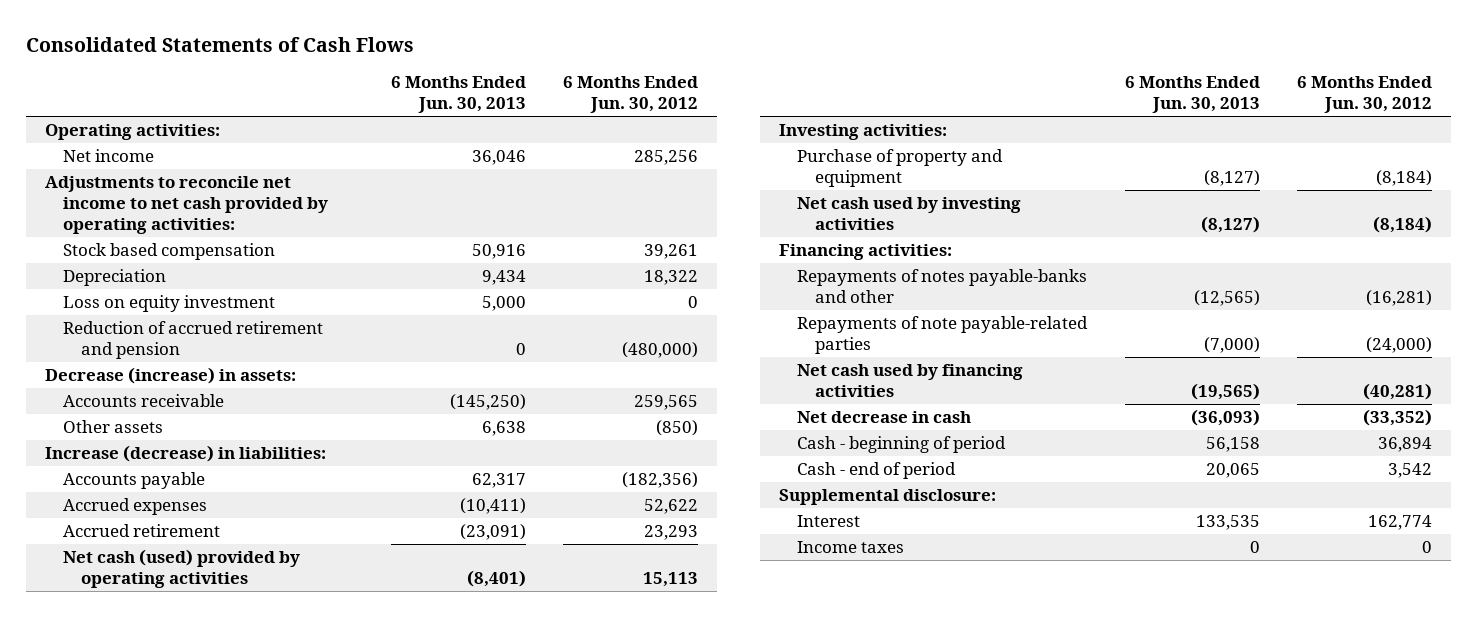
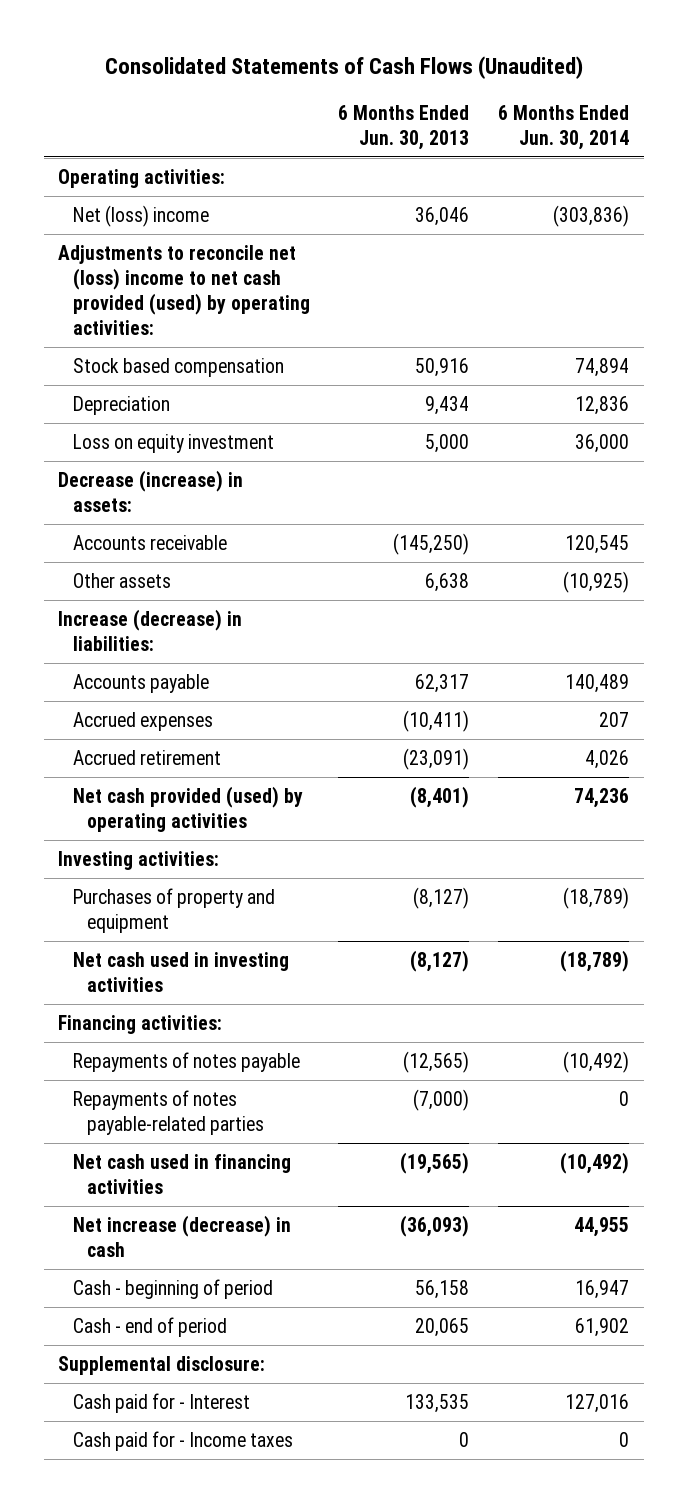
- Consolidated Statements of Cash Flows
+ Consolidated Statements of Cash Flows (Unaudited)
- | 6 Months Ended Jun. 30, 2013 | 6 Months Ended Jun. 30, 2012
+ | 6 Months Ended Jun. 30, 2013 | 6 Months Ended Jun. 30, 2014
- Net income | 36,046 | 285,256
- Adjustments to reconcile net income to net cash provided by operating activities:
+ Net (loss) income | 36,046 | (303,836)
+ Adjustments to reconcile net (loss) income to net cash provided (used) by operating activities:
- Reduction of accrued retirement and pension | 0 | (480,000)
- Net cash (used) provided by operating activities | (8,401) | 15,113
+ Net cash provided (used) by operating activities | (8,401) | 74,236
- Purchase of property and equipment | (8,127) | (8,184)
- Net cash used by investing activities | (8,127) | (8,184)
+ Purchases of property and equipment | (8,127) | (18,789)
+ Net cash used in investing activities | (8,127) | (18,789)
- Repayments of notes payable-banks and other | (12,565) | (16,281)
- Repayments of note payable-related parties | (7,000) | (24,000)
- Net cash used by financing activities | (19,565) | (40,281)
- Net decrease in cash | (36,093) | (33,352)
+ Repayments of notes payable | (12,565) | (10,492)
+ Repayments of notes payable-related parties | (7,000) | 0
+ Net cash used in financing activities | (19,565) | (10,492)
+ Net increase (decrease) in cash | (36,093) | 44,955
- Interest | 133,535 | 162,774
- Income taxes | 0 | 0
+ Cash paid for - Interest | 133,535 | 127,016
+ Cash paid for - Income taxes | 0 | 0

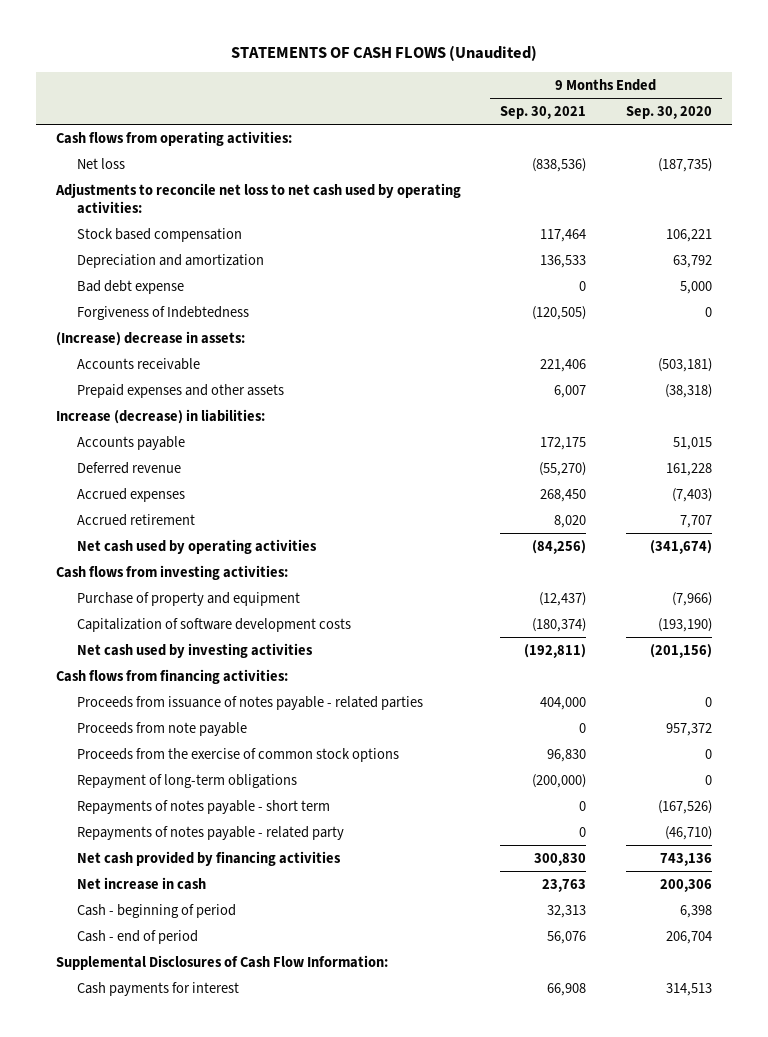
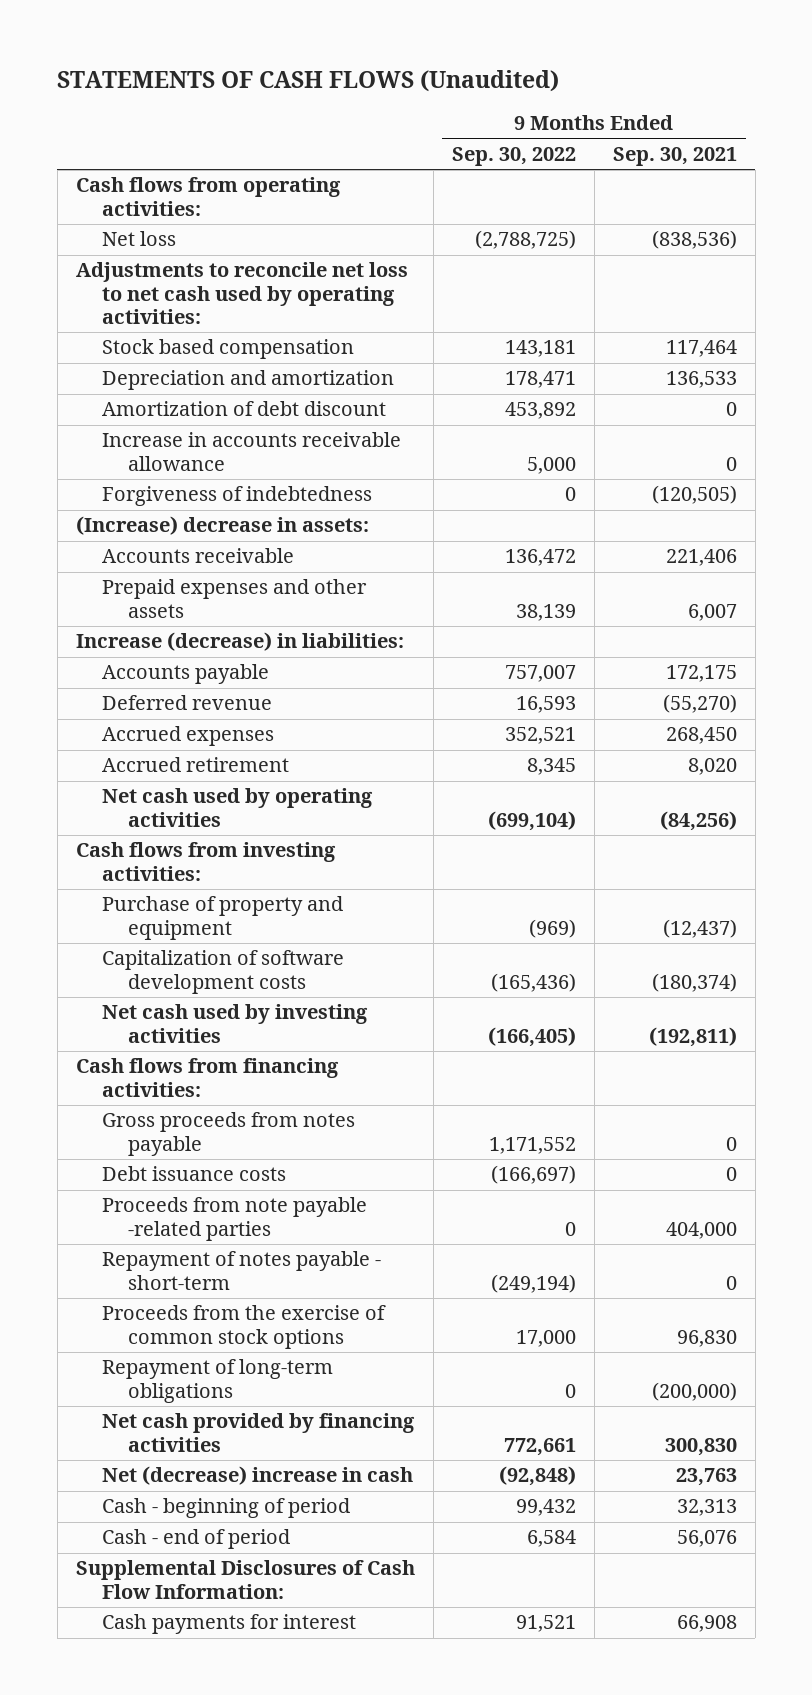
- | 9 Months Ended Sep. 30, 2021 | 9 Months Ended Sep. 30, 2020
+ | 9 Months Ended Sep. 30, 2022 | 9 Months Ended Sep. 30, 2021
- Bad debt expense | 0 | 5,000
- Forgiveness of Indebtedness | (120,505) | 0
+ Amortization of debt discount | 453,892 | 0
+ Increase in accounts receivable allowance | 5,000 | 0
+ Forgiveness of indebtedness | 0 | (120,505)
- Proceeds from issuance of notes payable - related parties | 404,000 | 0
- Proceeds from note payable | 0 | 957,372
+ Gross proceeds from notes payable | 1,171,552 | 0
+ Debt issuance costs | (166,697) | 0
+ Proceeds from note payable -related parties | 0 | 404,000
+ Repayment of notes payable - short-term | (249,194) | 0
- Repayments of notes payable - short term | 0 | (167,526)
- Repayments of notes payable - related party | 0 | (46,710)
- Net increase in cash | 23,763 | 200,306
+ Net (decrease) increase in cash | (92,848) | 23,763

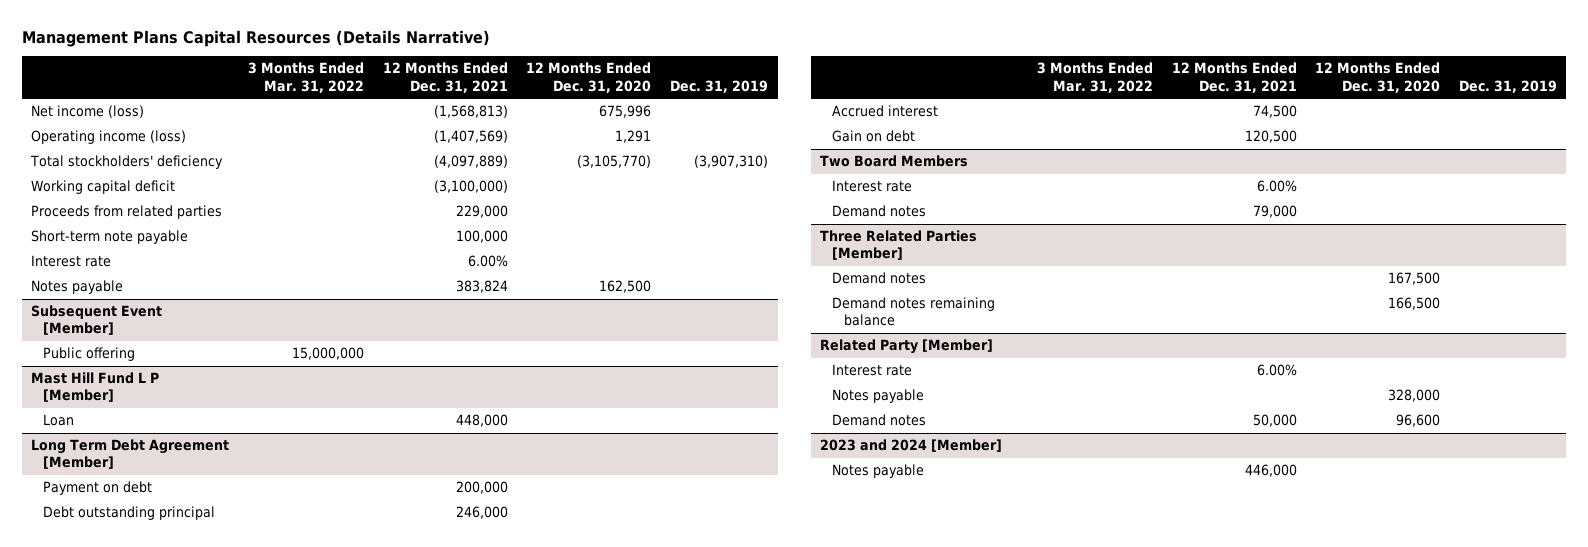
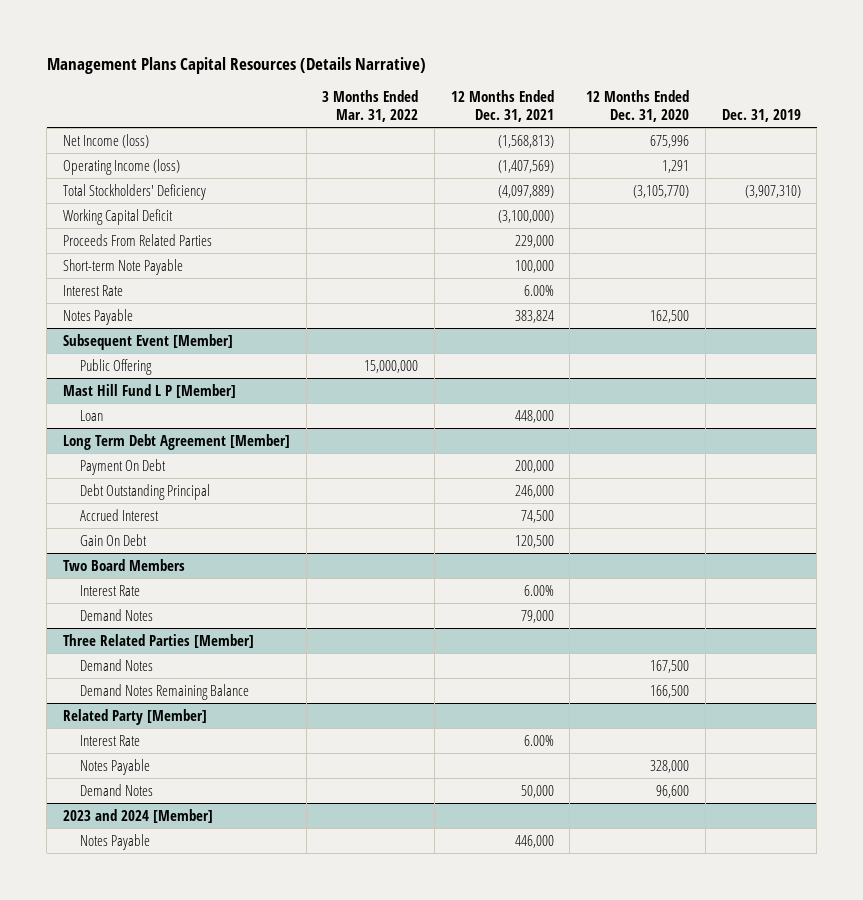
- Net income (loss) | | (1,568,813) | 675,996 |
- Operating income (loss) | | (1,407,569) | 1,291 |
- Total stockholders' deficiency | | (4,097,889) | (3,105,770) | (3,907,310)
- Working capital deficit | | (3,100,000) | |
- Proceeds from related parties | | 229,000 | |
- Short-term note payable | | 100,000 | |
- Interest rate | | 6.00% | |
- Notes payable | | 383,824 | 162,500 |
+ Net Income (loss) | | (1,568,813) | 675,996 |
+ Operating Income (loss) | | (1,407,569) | 1,291 |
+ Total Stockholders' Deficiency | | (4,097,889) | (3,105,770) | (3,907,310)
+ Working Capital Deficit | | (3,100,000) | |
+ Proceeds From Related Parties | | 229,000 | |
+ Short-term Note Payable | | 100,000 | |
+ Interest Rate | | 6.00% | |
+ Notes Payable | | 383,824 | 162,500 |
@ Subsequent Event [Member]
- Public offering | 15,000,000 | | |
+ Public Offering | 15,000,000 | | |
@ Long Term Debt Agreement [Member]
- Payment on debt | | 200,000 | |
- Debt outstanding principal | | 246,000 | |
- Accrued interest | | 74,500 | |
- Gain on debt | | 120,500 | |
+ Payment On Debt | | 200,000 | |
+ Debt Outstanding Principal | | 246,000 | |
+ Accrued Interest | | 74,500 | |
+ Gain On Debt | | 120,500 | |
@ Two Board Members
- Interest rate | | 6.00% | |
- Demand notes | | 79,000 | |
+ Interest Rate | | 6.00% | |
+ Demand Notes | | 79,000 | |
@ Three Related Parties [Member]
- Demand notes | | | 167,500 |
- Demand notes remaining balance | | | 166,500 |
+ Demand Notes | | | 167,500 |
+ Demand Notes Remaining Balance | | | 166,500 |
@ Related Party [Member]
- Interest rate | | 6.00% | |
- Notes payable | | | 328,000 |
- Demand notes | | 50,000 | 96,600 |
+ Interest Rate | | 6.00% | |
+ Notes Payable | | | 328,000 |
+ Demand Notes | | 50,000 | 96,600 |
@ 2023 and 2024 [Member]
- Notes payable | | 446,000 | |
+ Notes Payable | | 446,000 | |

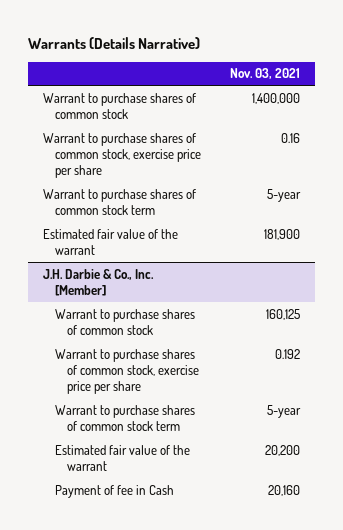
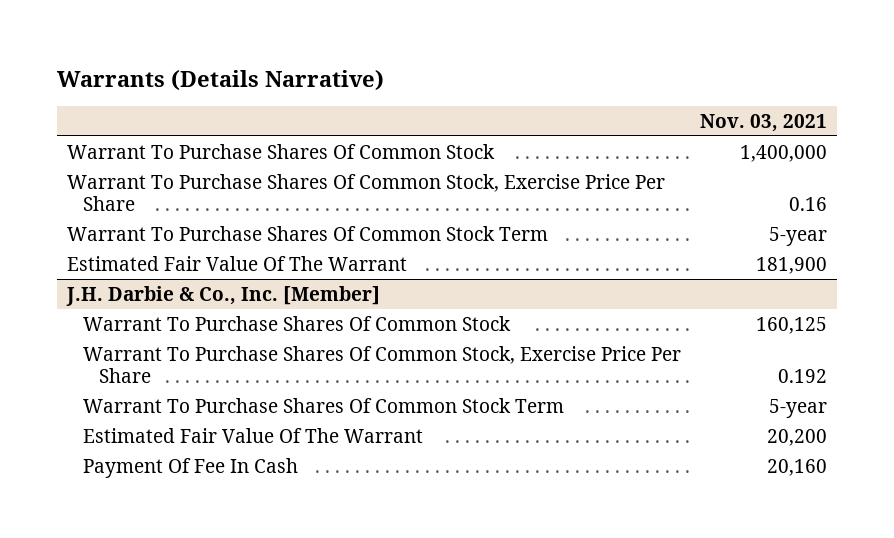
- Warrant to purchase shares of common stock | 1,400,000
- Warrant to purchase shares of common stock, exercise price per share | 0.16
- Warrant to purchase shares of common stock term | 5-year
- Estimated fair value of the warrant | 181,900
+ Warrant To Purchase Shares Of Common Stock | 1,400,000
+ Warrant To Purchase Shares Of Common Stock, Exercise Price Per Share | 0.16
+ Warrant To Purchase Shares Of Common Stock Term | 5-year
+ Estimated Fair Value Of The Warrant | 181,900
@ J.H. Darbie & Co., Inc. [Member]
- Warrant to purchase shares of common stock | 160,125
- Warrant to purchase shares of common stock, exercise price per share | 0.192
- Warrant to purchase shares of common stock term | 5-year
- Estimated fair value of the warrant | 20,200
- Payment of fee in Cash | 20,160
+ Warrant To Purchase Shares Of Common Stock | 160,125
+ Warrant To Purchase Shares Of Common Stock, Exercise Price Per Share | 0.192
+ Warrant To Purchase Shares Of Common Stock Term | 5-year
+ Estimated Fair Value Of The Warrant | 20,200
+ Payment Of Fee In Cash | 20,160

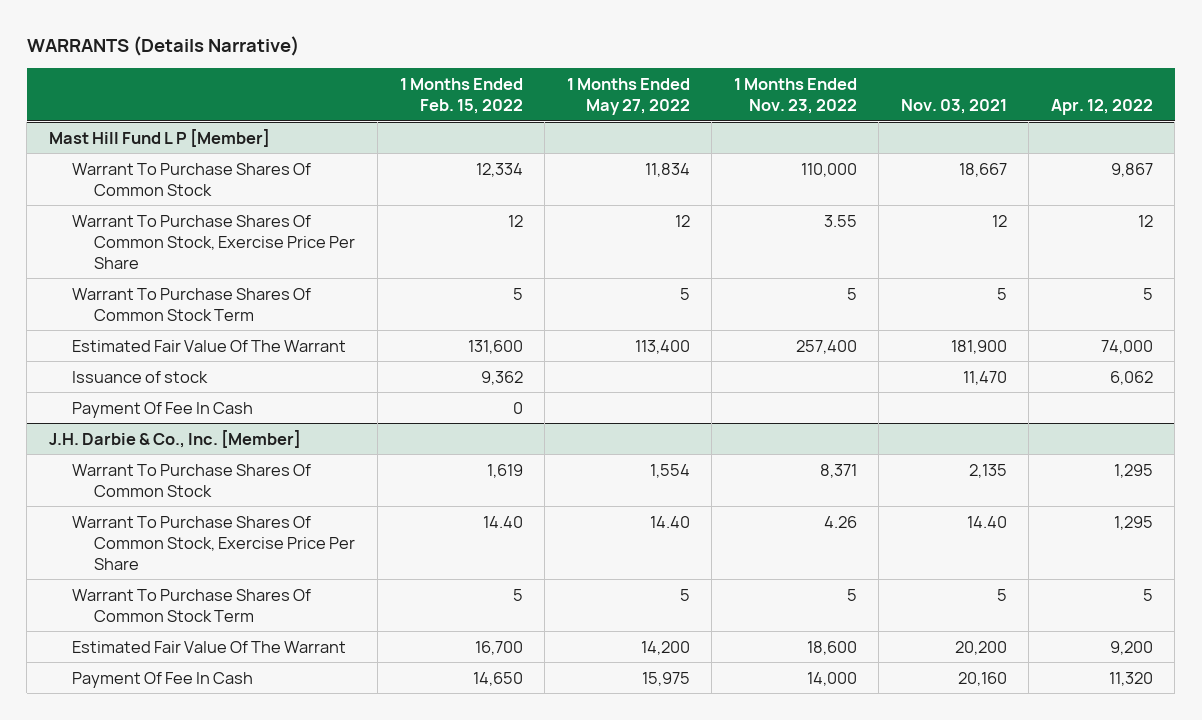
- Warrants (Details Narrative)
+ WARRANTS (Details Narrative)
- | Nov. 03, 2021
+ | 1 Months Ended Feb. 15, 2022 | 1 Months Ended May 27, 2022 | 1 Months Ended Nov. 23, 2022 | Nov. 03, 2021 | Apr. 12, 2022
- Warrant To Purchase Shares Of Common Stock | 1,400,000
- Warrant To Purchase Shares Of Common Stock, Exercise Price Per Share | 0.16
- Warrant To Purchase Shares Of Common Stock Term | 5-year
+ Mast Hill Fund L P [Member]
+ Warrant To Purchase Shares Of Common Stock | 12,334 | 11,834 | 110,000 | 18,667 | 9,867
+ Warrant To Purchase Shares Of Common Stock, Exercise Price Per Share | 12 | 12 | 3.55 | 12 | 12
+ Warrant To Purchase Shares Of Common Stock Term | 5 | 5 | 5 | 5 | 5
+ Issuance of stock | 9,362 | | | 11,470 | 6,062
+ Payment Of Fee In Cash | 0 | | | |
@ J.H. Darbie & Co., Inc. [Member]
- Warrant To Purchase Shares Of Common Stock | 160,125
- Warrant To Purchase Shares Of Common Stock, Exercise Price Per Share | 0.192
- Warrant To Purchase Shares Of Common Stock Term | 5-year
+ Warrant To Purchase Shares Of Common Stock | 1,619 | 1,554 | 8,371 | 2,135 | 1,295
+ Warrant To Purchase Shares Of Common Stock, Exercise Price Per Share | 14.40 | 14.40 | 4.26 | 14.40 | 1,295
+ Warrant To Purchase Shares Of Common Stock Term | 5 | 5 | 5 | 5 | 5

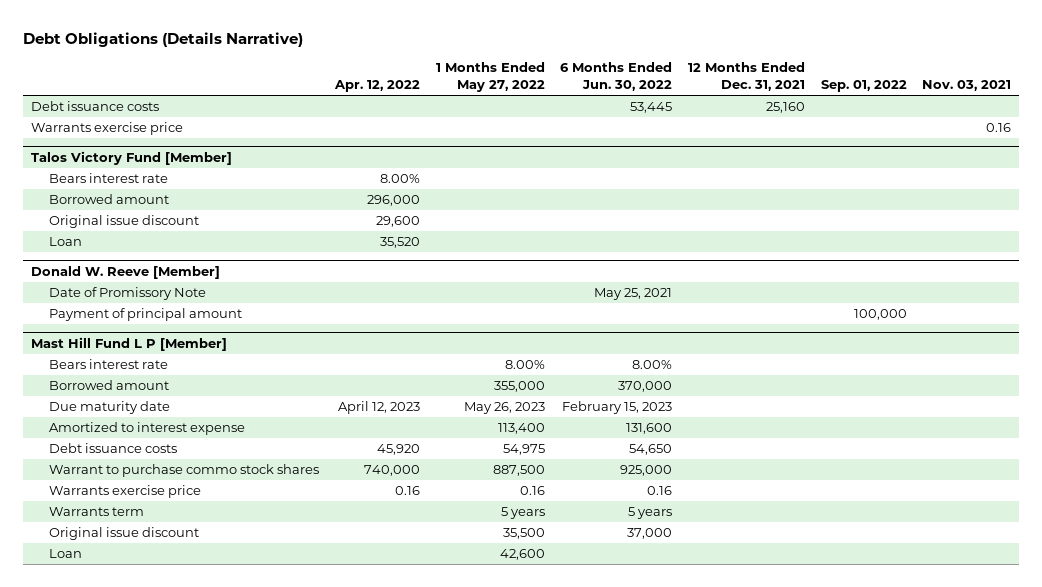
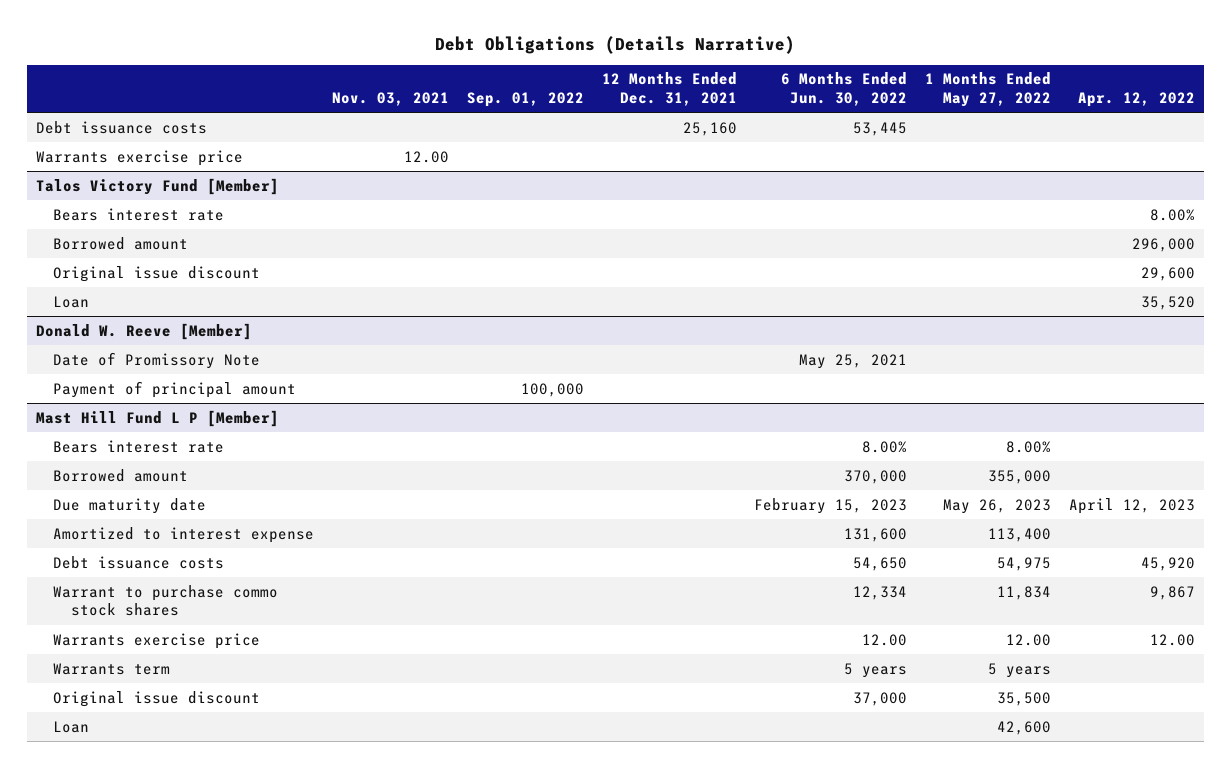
- | Apr. 12, 2022 | 1 Months Ended May 27, 2022 | 6 Months Ended Jun. 30, 2022 | 12 Months Ended Dec. 31, 2021 | Sep. 01, 2022 | Nov. 03, 2021
+ | Nov. 03, 2021 | Sep. 01, 2022 | 12 Months Ended Dec. 31, 2021 | 6 Months Ended Jun. 30, 2022 | 1 Months Ended May 27, 2022 | Apr. 12, 2022
- Warrants exercise price | | | | | | 0.16
+ Warrants exercise price | 12.00 | | | | |
@ Mast Hill Fund L P [Member]
- Warrant to purchase commo stock shares | 740,000 | 887,500 | 925,000 | | |
- Warrants exercise price | 0.16 | 0.16 | 0.16 | | |
+ Warrant to purchase commo stock shares | | | | 12,334 | 11,834 | 9,867
+ Warrants exercise price | | | | 12.00 | 12.00 | 12.00

